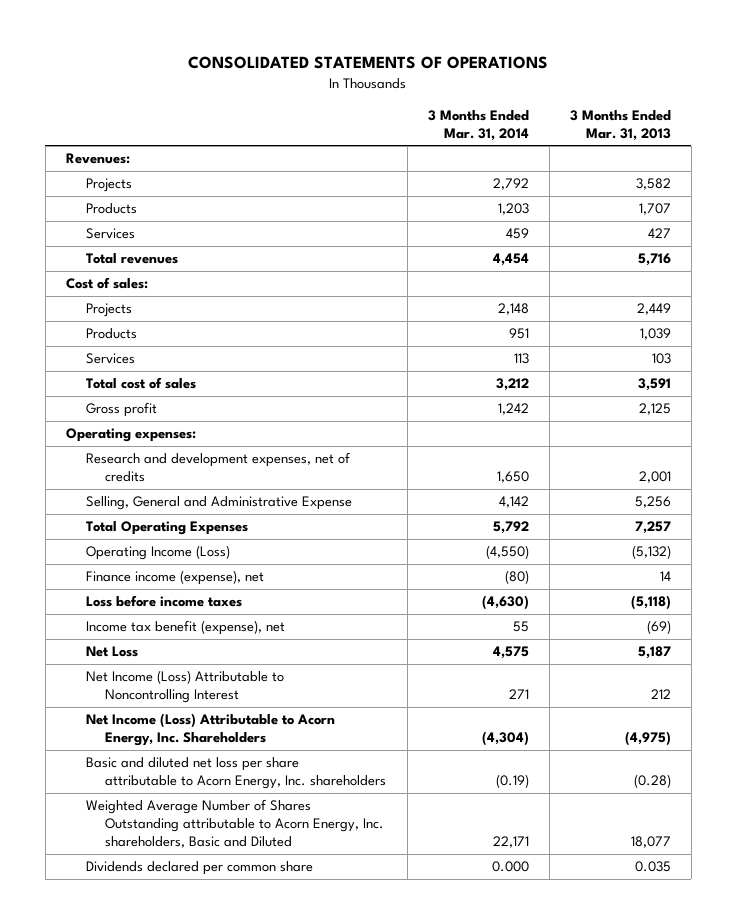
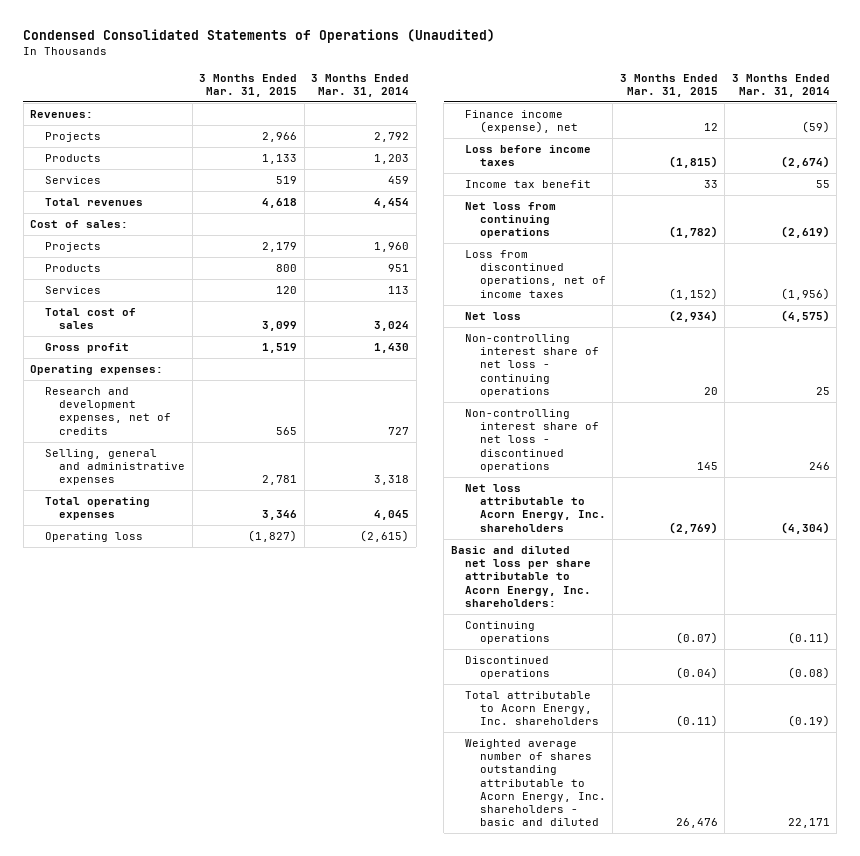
- CONSOLIDATED STATEMENTS OF OPERATIONS
+ Condensed Consolidated Statements of Operations (Unaudited)
- | 3 Months Ended Mar. 31, 2014 | 3 Months Ended Mar. 31, 2013
+ | 3 Months Ended Mar. 31, 2015 | 3 Months Ended Mar. 31, 2014
- Projects | 2,148 | 2,449
+ Projects | 2,179 | 1,960
- Total cost of sales | 3,212 | 3,591
- Gross profit | 1,242 | 2,125
+ Total cost of sales | 3,099 | 3,024
+ Gross profit | 1,519 | 1,430
- Research and development expenses, net of credits | 1,650 | 2,001
- Selling, General and Administrative Expense | 4,142 | 5,256
- Total Operating Expenses | 5,792 | 7,257
- Operating Income (Loss) | (4,550) | (5,132)
- Finance income (expense), net | (80) | 14
- Loss before income taxes | (4,630) | (5,118)
- Income tax benefit (expense), net | 55 | (69)
- Net Loss | 4,575 | 5,187
- Net Income (Loss) Attributable to Noncontrolling Interest | 271 | 212
- Net Income (Loss) Attributable to Acorn Energy, Inc. Shareholders | (4,304) | (4,975)
- Basic and diluted net loss per share attributable to Acorn Energy, Inc. shareholders | (0.19) | (0.28)
- Weighted Average Number of Shares Outstanding attributable to Acorn Energy, Inc. shareholders, Basic and Diluted | 22,171 | 18,077
- Dividends declared per common share | 0.000 | 0.035
+ Research and development expenses, net of credits | 565 | 727
+ Selling, general and administrative expenses | 2,781 | 3,318
+ Total operating expenses | 3,346 | 4,045
+ Operating loss | (1,827) | (2,615)
+ Finance income (expense), net | 12 | (59)
+ Loss before income taxes | (1,815) | (2,674)
+ Income tax benefit | 33 | 55
+ Net loss from continuing operations | (1,782) | (2,619)
+ Loss from discontinued operations, net of income taxes | (1,152) | (1,956)
+ Net loss | (2,934) | (4,575)
+ Non-controlling interest share of net loss - continuing operations | 20 | 25
+ Non-controlling interest share of net loss - discontinued operations | 145 | 246
+ Net loss attributable to Acorn Energy, Inc. shareholders | (2,769) | (4,304)
+ Basic and diluted net loss per share attributable to Acorn Energy, Inc. shareholders:
+ Continuing operations | (0.07) | (0.11)
+ Discontinued operations | (0.04) | (0.08)
+ Total attributable to Acorn Energy, Inc. shareholders | (0.11) | (0.19)
+ Weighted average number of shares outstanding attributable to Acorn Energy, Inc. shareholders - basic and diluted | 26,476 | 22,171

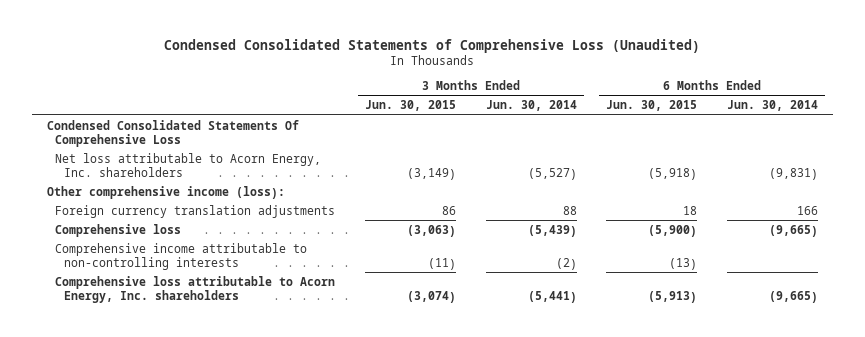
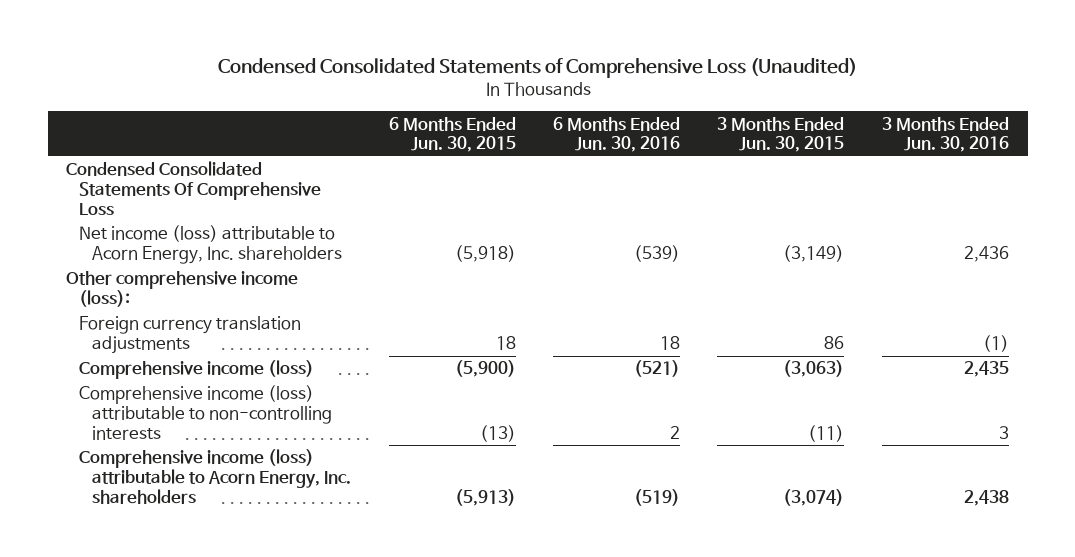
- | 3 Months Ended Jun. 30, 2015 | 3 Months Ended Jun. 30, 2014 | 6 Months Ended Jun. 30, 2015 | 6 Months Ended Jun. 30, 2014
+ | 6 Months Ended Jun. 30, 2015 | 6 Months Ended Jun. 30, 2016 | 3 Months Ended Jun. 30, 2015 | 3 Months Ended Jun. 30, 2016
- Net loss attributable to Acorn Energy, Inc. shareholders | (3,149) | (5,527) | (5,918) | (9,831)
+ Net income (loss) attributable to Acorn Energy, Inc. shareholders | (5,918) | (539) | (3,149) | 2,436
- Comprehensive loss | (3,063) | (5,439) | (5,900) | (9,665)
- Comprehensive income attributable to non-controlling interests | (11) | (2) | (13) |
- Comprehensive loss attributable to Acorn Energy, Inc. shareholders | (3,074) | (5,441) | (5,913) | (9,665)
+ Comprehensive income (loss) | (5,900) | (521) | (3,063) | 2,435
+ Comprehensive income (loss) attributable to non-controlling interests | (13) | 2 | (11) | 3
+ Comprehensive income (loss) attributable to Acorn Energy, Inc. shareholders | (5,913) | (519) | (3,074) | 2,438

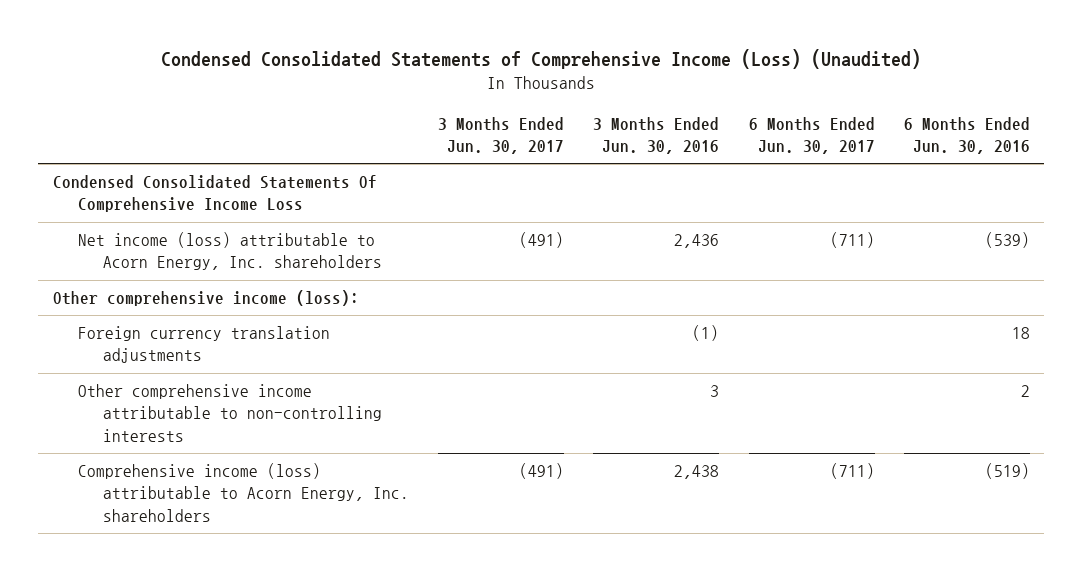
- Condensed Consolidated Statements of Comprehensive Loss (Unaudited)
+ Condensed Consolidated Statements of Comprehensive Income (Loss) (Unaudited)
- | 6 Months Ended Jun. 30, 2015 | 6 Months Ended Jun. 30, 2016 | 3 Months Ended Jun. 30, 2015 | 3 Months Ended Jun. 30, 2016
+ | 3 Months Ended Jun. 30, 2017 | 3 Months Ended Jun. 30, 2016 | 6 Months Ended Jun. 30, 2017 | 6 Months Ended Jun. 30, 2016
- Condensed Consolidated Statements Of Comprehensive Loss
+ Condensed Consolidated Statements Of Comprehensive Income Loss
- Comprehensive income (loss) | (5,900) | (521) | (3,063) | 2,435
- Comprehensive income (loss) attributable to non-controlling interests | (13) | 2 | (11) | 3
+ Other comprehensive income attributable to non-controlling interests | | 3 | | 2

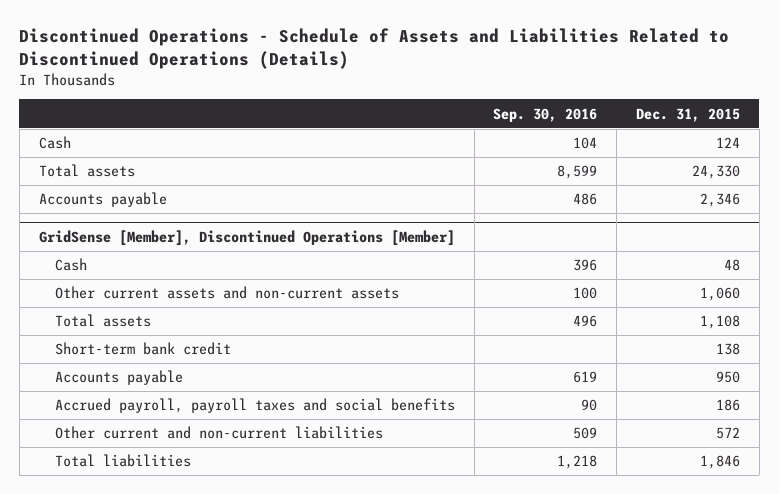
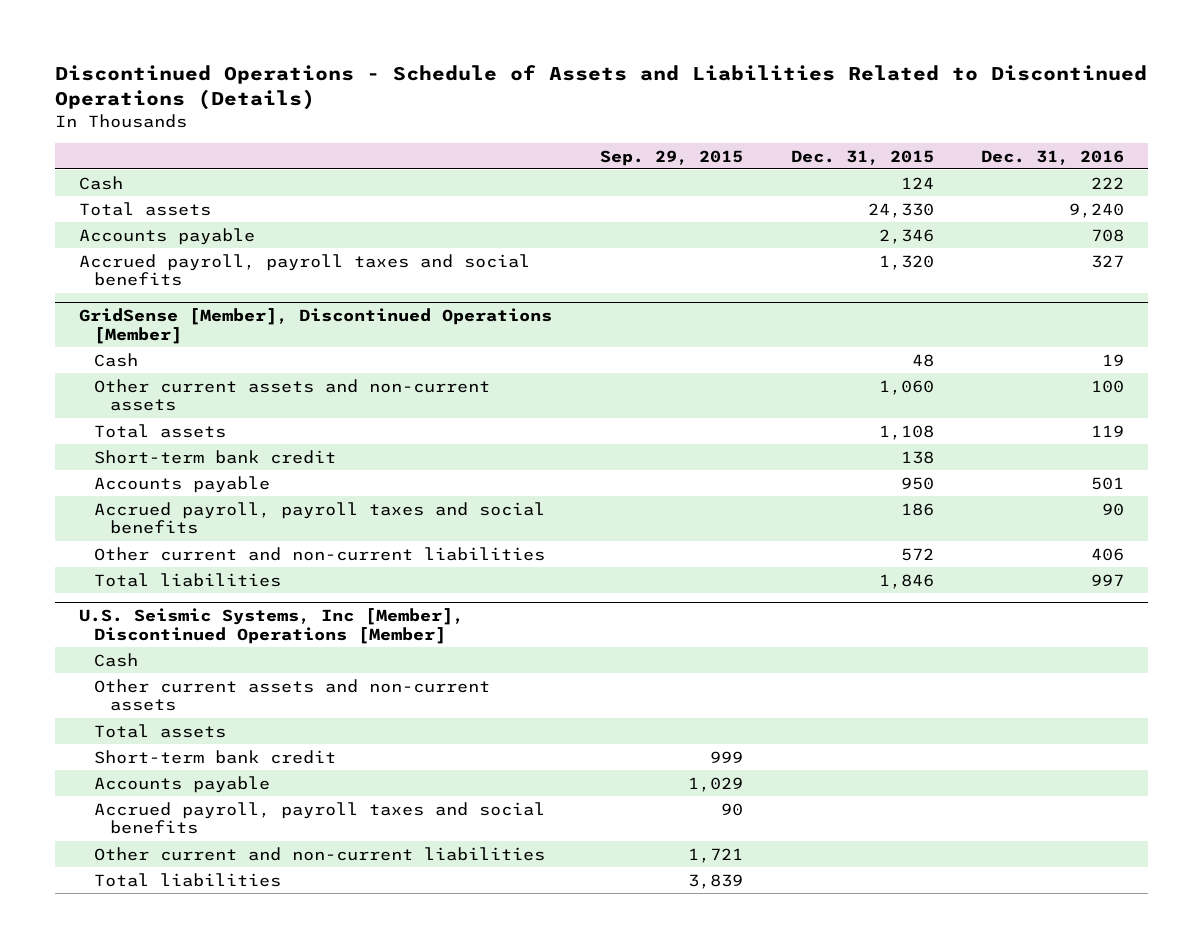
- | Sep. 30, 2016 | Dec. 31, 2015
+ | Sep. 29, 2015 | Dec. 31, 2015 | Dec. 31, 2016
+ Accrued payroll, payroll taxes and social benefits | | 1,320 | 327
+ U.S. Seismic Systems, Inc [Member], Discontinued Operations [Member]
+ Cash
+ Other current assets and non-current assets
+ Total assets
+ Short-term bank credit | 999 | |
+ Accounts payable | 1,029 | |
+ Accrued payroll, payroll taxes and social benefits | 90 | |
+ Other current and non-current liabilities | 1,721 | |
+ Total liabilities | 3,839 | |

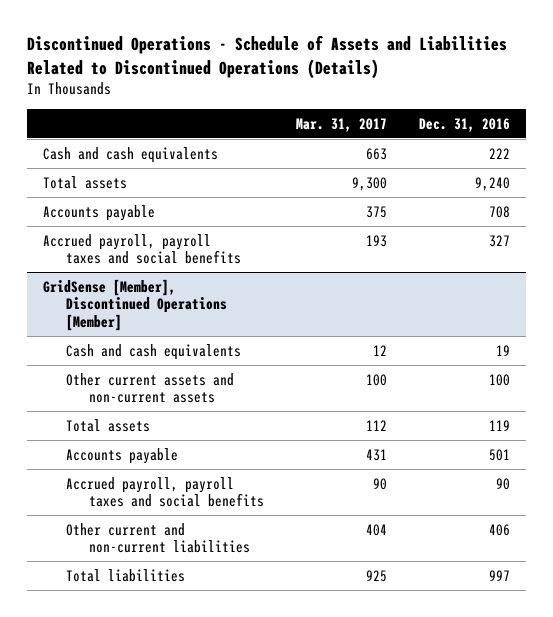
- | Sep. 29, 2015 | Dec. 31, 2015 | Dec. 31, 2016
+ | Mar. 31, 2017 | Dec. 31, 2016
- Cash | | 124 | 222
+ Cash and cash equivalents | 663 | 222
@ GridSense [Member], Discontinued Operations [Member]
- Cash | | 48 | 19
+ Cash and cash equivalents | 12 | 19
- Short-term bank credit | | 138 |
- U.S. Seismic Systems, Inc [Member], Discontinued Operations [Member]
- Cash
- Other current assets and non-current assets
- Total assets
- Short-term bank credit | 999 | |
- Accounts payable | 1,029 | |
- Accrued payroll, payroll taxes and social benefits | 90 | |
- Other current and non-current liabilities | 1,721 | |
- Total liabilities | 3,839 | |

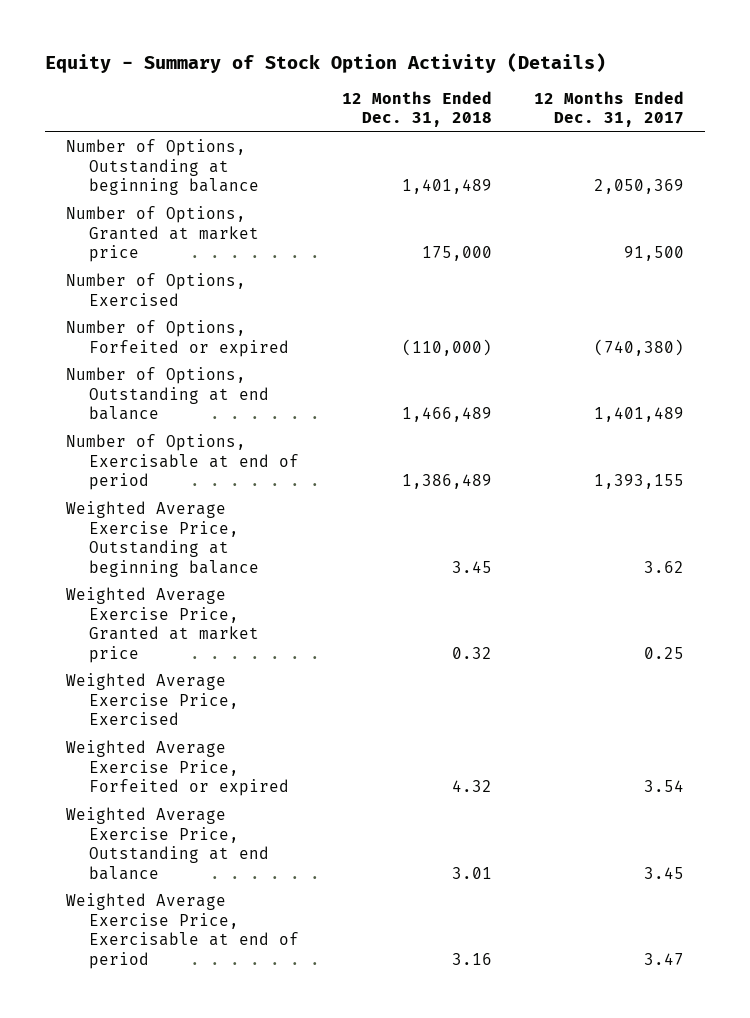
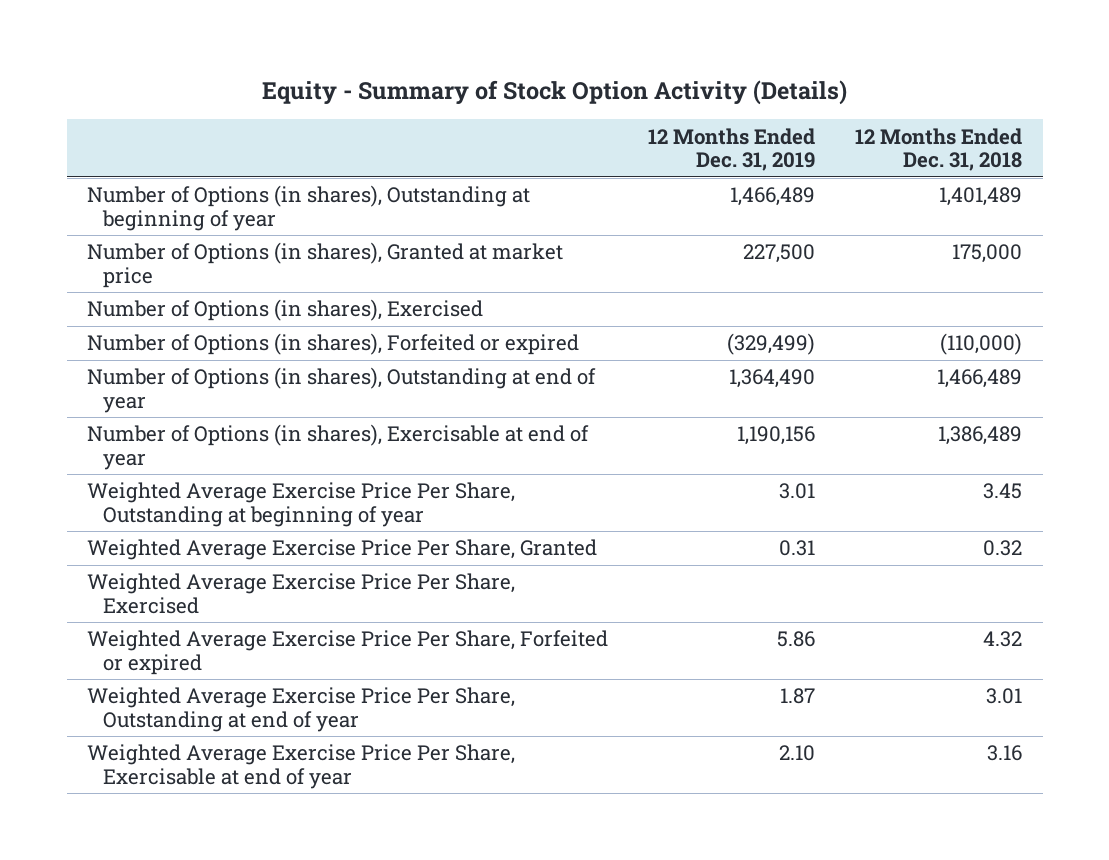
- | 12 Months Ended Dec. 31, 2018 | 12 Months Ended Dec. 31, 2017
+ | 12 Months Ended Dec. 31, 2019 | 12 Months Ended Dec. 31, 2018
- Number of Options, Outstanding at beginning balance | 1,401,489 | 2,050,369
- Number of Options, Granted at market price | 175,000 | 91,500
- Number of Options, Exercised
- Number of Options, Forfeited or expired | (110,000) | (740,380)
- Number of Options, Outstanding at end balance | 1,466,489 | 1,401,489
- Number of Options, Exercisable at end of period | 1,386,489 | 1,393,155
- Weighted Average Exercise Price, Outstanding at beginning balance | 3.45 | 3.62
- Weighted Average Exercise Price, Granted at market price | 0.32 | 0.25
- Weighted Average Exercise Price, Exercised
- Weighted Average Exercise Price, Forfeited or expired | 4.32 | 3.54
- Weighted Average Exercise Price, Outstanding at end balance | 3.01 | 3.45
- Weighted Average Exercise Price, Exercisable at end of period | 3.16 | 3.47
+ Number of Options (in shares), Outstanding at beginning of year | 1,466,489 | 1,401,489
+ Number of Options (in shares), Granted at market price | 227,500 | 175,000
+ Number of Options (in shares), Exercised
+ Number of Options (in shares), Forfeited or expired | (329,499) | (110,000)
+ Number of Options (in shares), Outstanding at end of year | 1,364,490 | 1,466,489
+ Number of Options (in shares), Exercisable at end of year | 1,190,156 | 1,386,489
+ Weighted Average Exercise Price Per Share, Outstanding at beginning of year | 3.01 | 3.45
+ Weighted Average Exercise Price Per Share, Granted | 0.31 | 0.32
+ Weighted Average Exercise Price Per Share, Exercised
+ Weighted Average Exercise Price Per Share, Forfeited or expired | 5.86 | 4.32
+ Weighted Average Exercise Price Per Share, Outstanding at end of year | 1.87 | 3.01
+ Weighted Average Exercise Price Per Share, Exercisable at end of year | 2.10 | 3.16

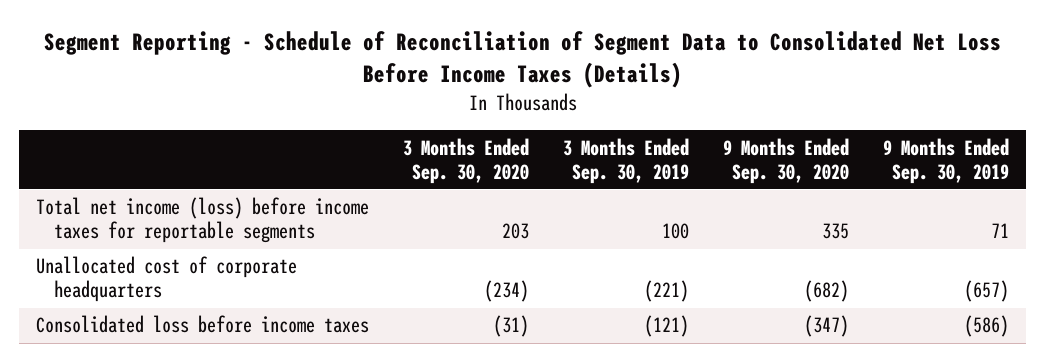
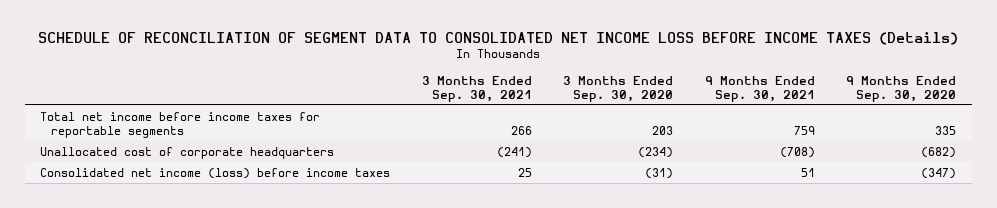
- Segment Reporting - Schedule of Reconciliation of Segment Data to Consolidated Net Loss Before Income Taxes (Details)
+ SCHEDULE OF RECONCILIATION OF SEGMENT DATA TO CONSOLIDATED NET INCOME LOSS BEFORE INCOME TAXES (Details)
- | 3 Months Ended Sep. 30, 2020 | 3 Months Ended Sep. 30, 2019 | 9 Months Ended Sep. 30, 2020 | 9 Months Ended Sep. 30, 2019
+ | 3 Months Ended Sep. 30, 2021 | 3 Months Ended Sep. 30, 2020 | 9 Months Ended Sep. 30, 2021 | 9 Months Ended Sep. 30, 2020
- Total net income (loss) before income taxes for reportable segments | 203 | 100 | 335 | 71
+ Total net income before income taxes for reportable segments | 266 | 203 | 759 | 335
- Consolidated loss before income taxes | (31) | (121) | (347) | (586)
+ Consolidated net income (loss) before income taxes | 25 | (31) | 51 | (347)

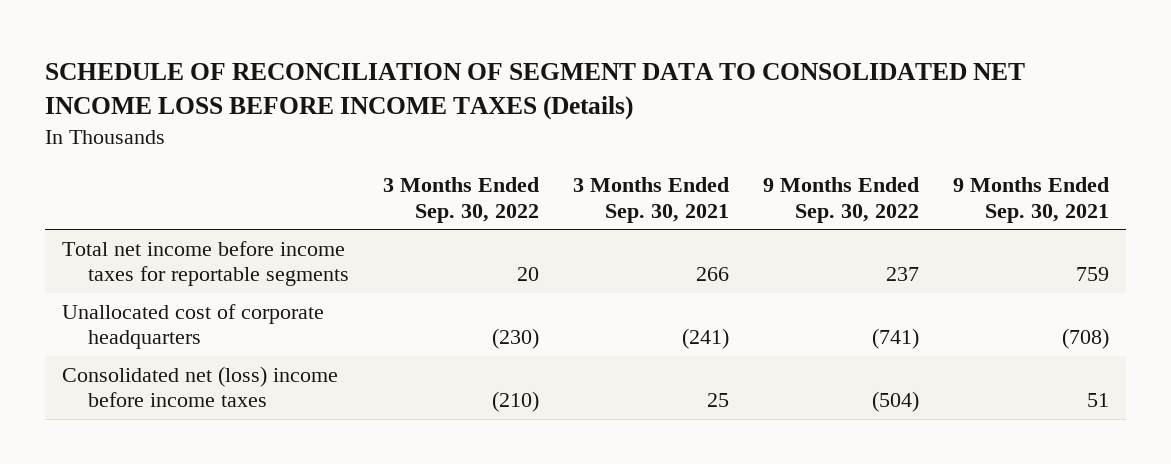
- | 3 Months Ended Sep. 30, 2021 | 3 Months Ended Sep. 30, 2020 | 9 Months Ended Sep. 30, 2021 | 9 Months Ended Sep. 30, 2020
+ | 3 Months Ended Sep. 30, 2022 | 3 Months Ended Sep. 30, 2021 | 9 Months Ended Sep. 30, 2022 | 9 Months Ended Sep. 30, 2021
- Consolidated net income (loss) before income taxes | 25 | (31) | 51 | (347)
+ Consolidated net (loss) income before income taxes | (210) | 25 | (504) | 51

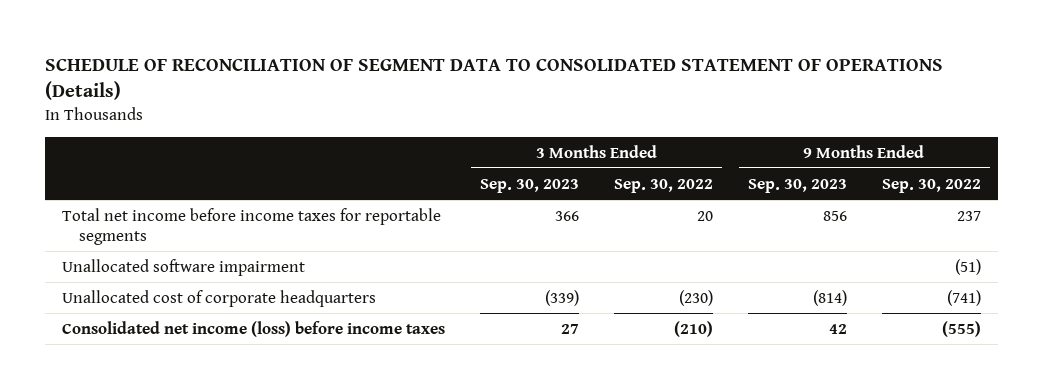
- SCHEDULE OF RECONCILIATION OF SEGMENT DATA TO CONSOLIDATED NET INCOME LOSS BEFORE INCOME TAXES (Details)
+ SCHEDULE OF RECONCILIATION OF SEGMENT DATA TO CONSOLIDATED STATEMENT OF OPERATIONS (Details)
- | 3 Months Ended Sep. 30, 2022 | 3 Months Ended Sep. 30, 2021 | 9 Months Ended Sep. 30, 2022 | 9 Months Ended Sep. 30, 2021
+ | 3 Months Ended Sep. 30, 2023 | 3 Months Ended Sep. 30, 2022 | 9 Months Ended Sep. 30, 2023 | 9 Months Ended Sep. 30, 2022
+ Unallocated software impairment | | | | (51)
- Consolidated net (loss) income before income taxes | (210) | 25 | (504) | 51
+ Consolidated net income (loss) before income taxes | 27 | (210) | 42 | (555)

